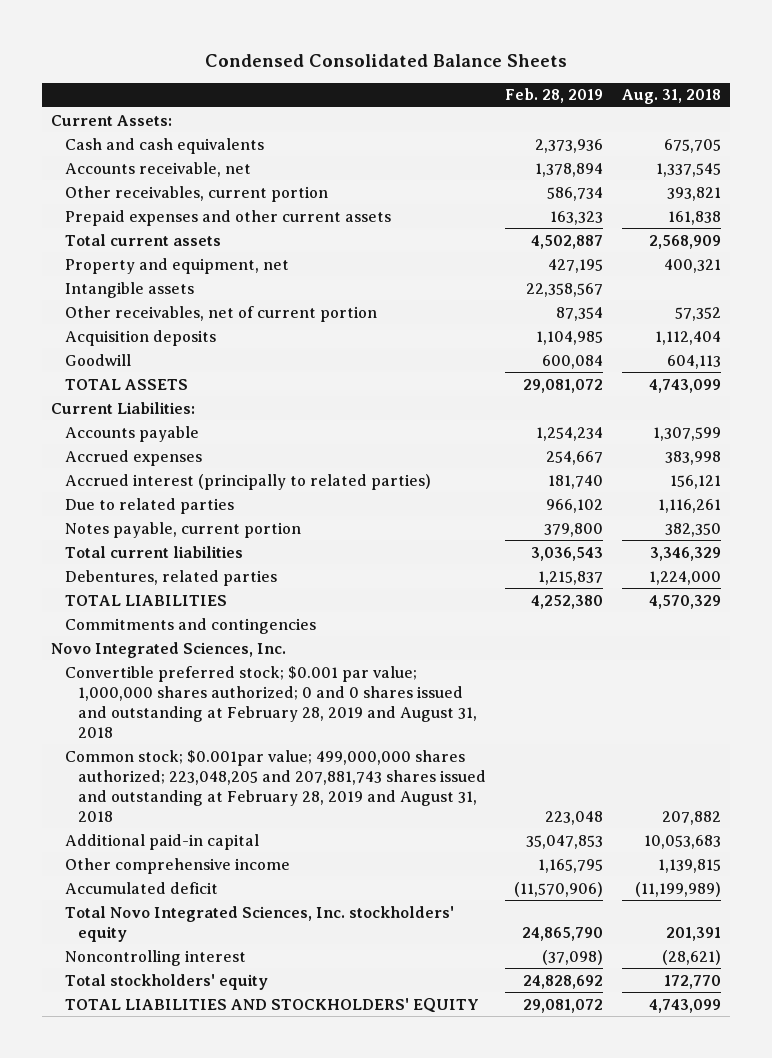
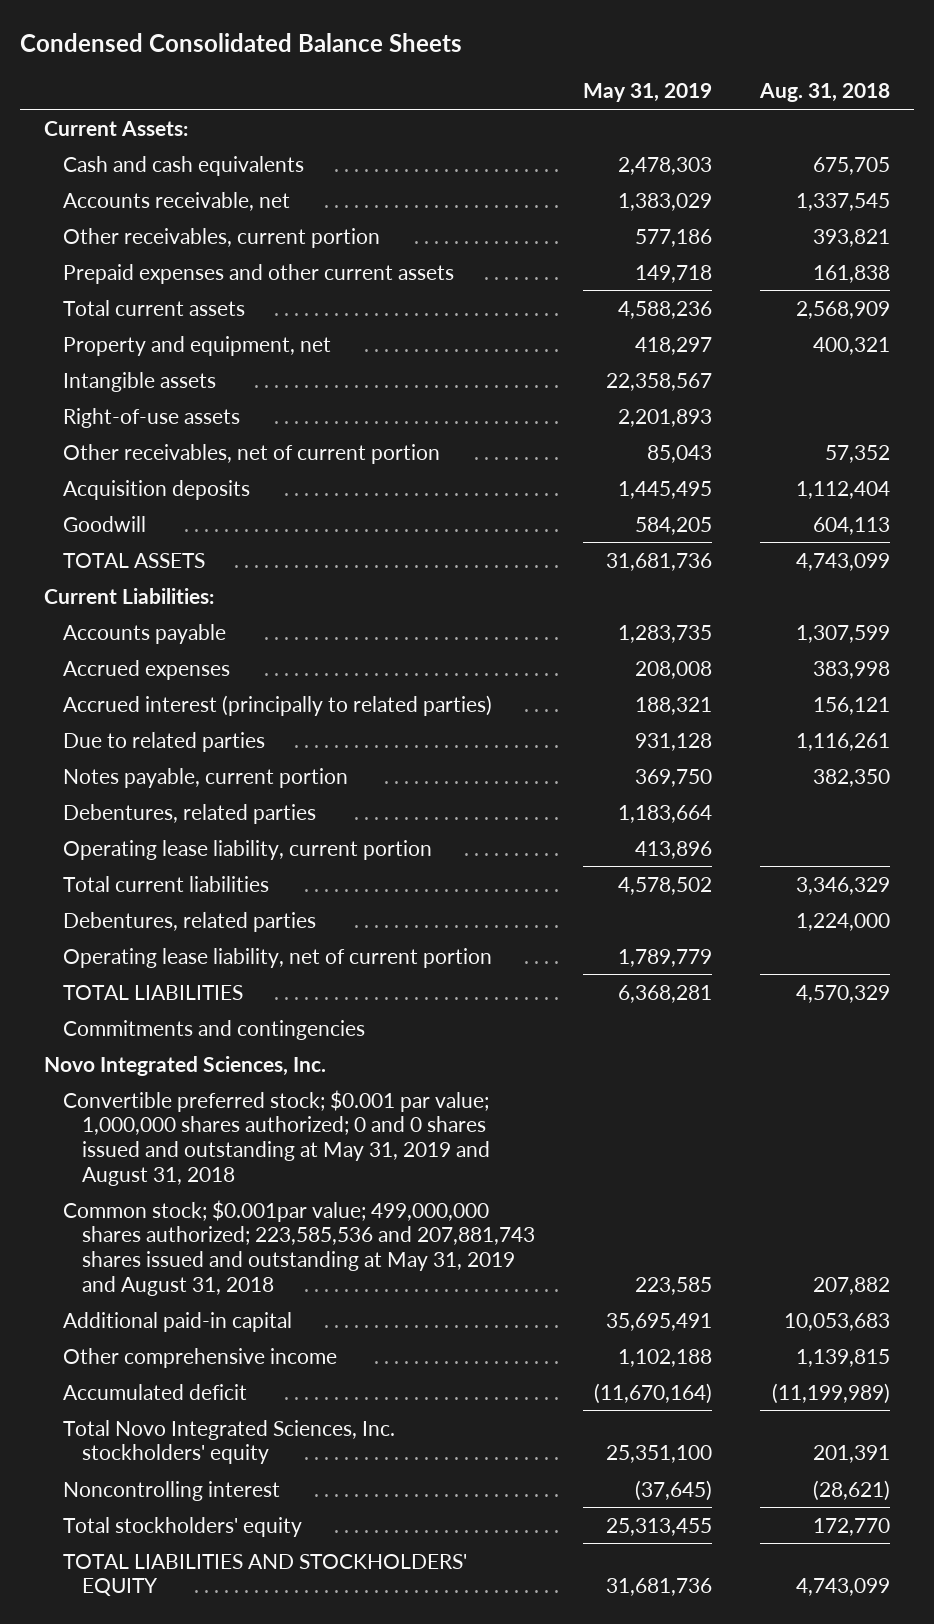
- | Feb. 28, 2019 | Aug. 31, 2018
+ | May 31, 2019 | Aug. 31, 2018
+ Right-of-use assets | 2,201,893 |
+ Debentures, related parties | 1,183,664 |
+ Operating lease liability, current portion | 413,896 |
+ Operating lease liability, net of current portion | 1,789,779 |
- Convertible preferred stock; $0.001 par value; 1,000,000 shares authorized; 0 and 0 shares issued and outstanding at February 28, 2019 and August 31, 2018
- Common stock; $0.001par value; 499,000,000 shares authorized; 223,048,205 and 207,881,743 shares issued and outstanding at February 28, 2019 and August 31, 2018 | 223,048 | 207,882
+ Convertible preferred stock; $0.001 par value; 1,000,000 shares authorized; 0 and 0 shares issued and outstanding at May 31, 2019 and August 31, 2018
+ Common stock; $0.001par value; 499,000,000 shares authorized; 223,585,536 and 207,881,743 shares issued and outstanding at May 31, 2019 and August 31, 2018 | 223,585 | 207,882

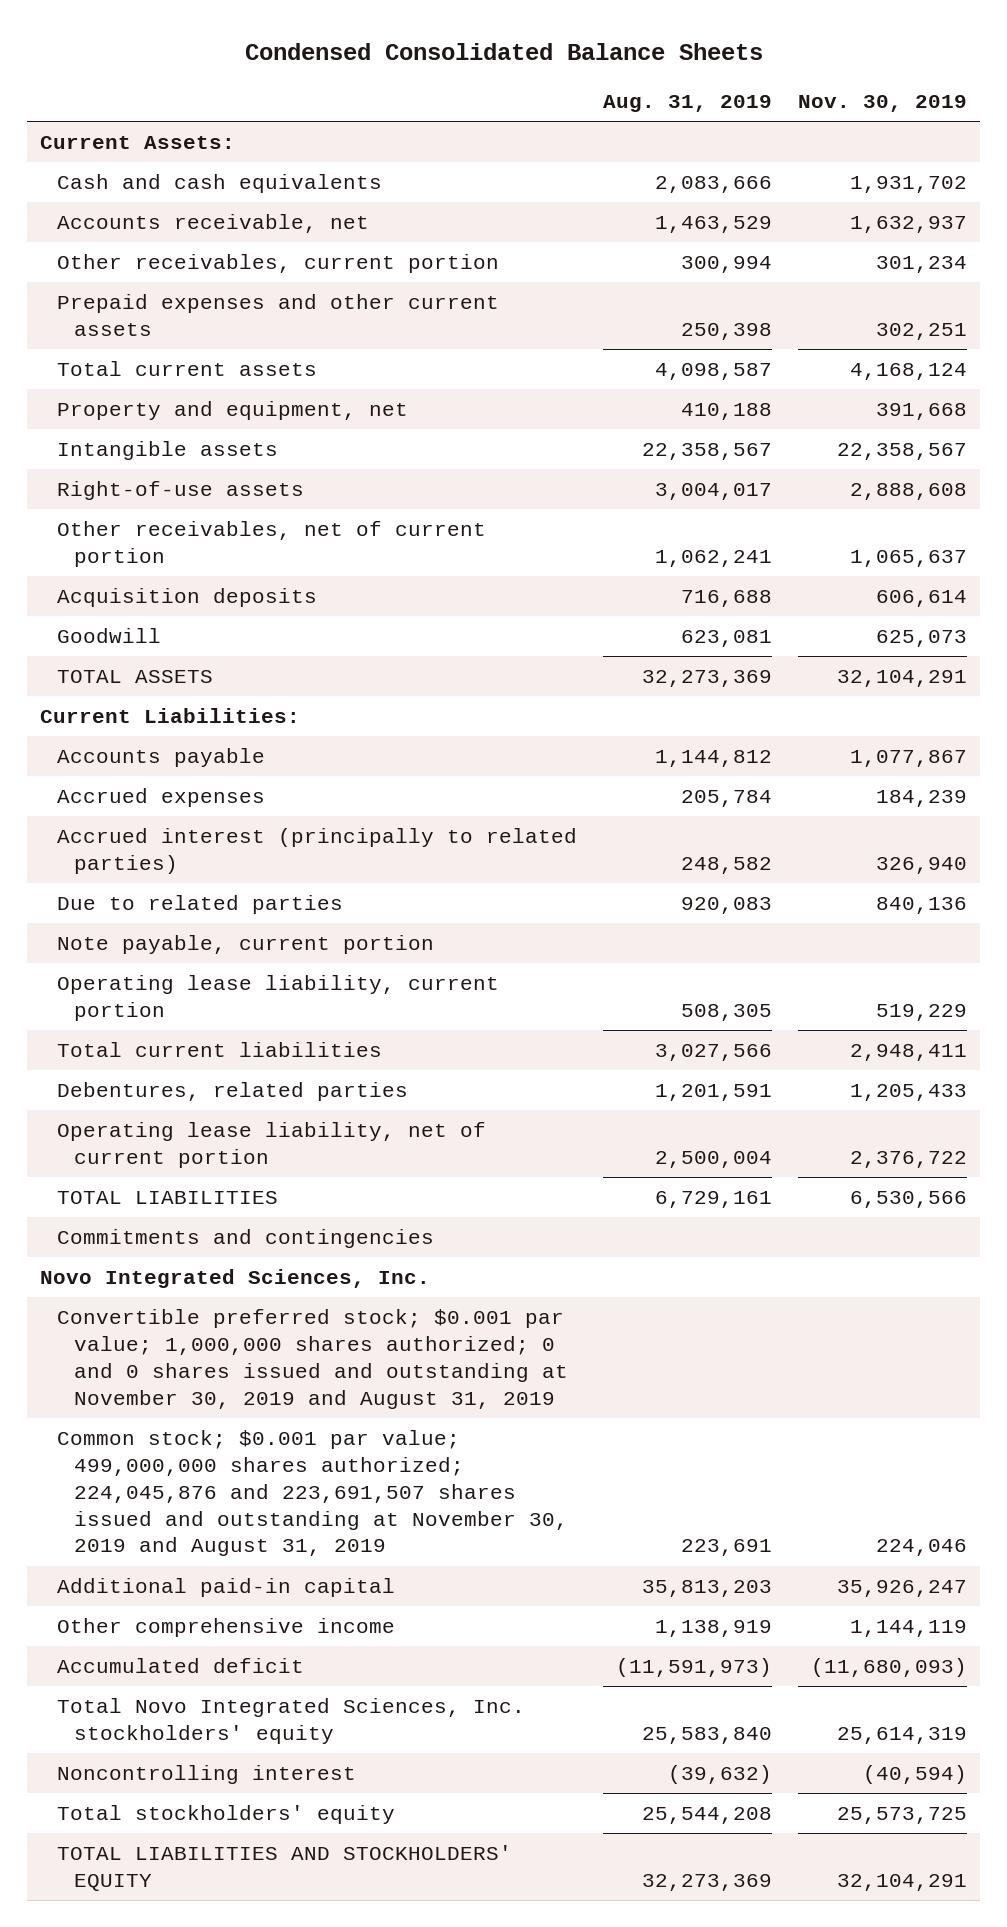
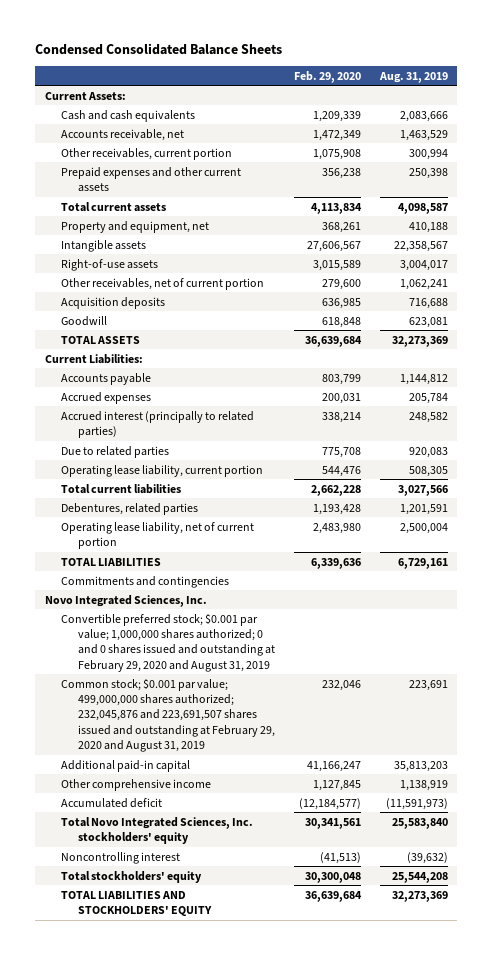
- | Aug. 31, 2019 | Nov. 30, 2019
+ | Feb. 29, 2020 | Aug. 31, 2019
- Note payable, current portion
- Convertible preferred stock; $0.001 par value; 1,000,000 shares authorized; 0 and 0 shares issued and outstanding at November 30, 2019 and August 31, 2019
- Common stock; $0.001 par value; 499,000,000 shares authorized; 224,045,876 and 223,691,507 shares issued and outstanding at November 30, 2019 and August 31, 2019 | 223,691 | 224,046
+ Convertible preferred stock; $0.001 par value; 1,000,000 shares authorized; 0 and 0 shares issued and outstanding at February 29, 2020 and August 31, 2019
+ Common stock; $0.001 par value; 499,000,000 shares authorized; 232,045,876 and 223,691,507 shares issued and outstanding at February 29, 2020 and August 31, 2019 | 232,046 | 223,691

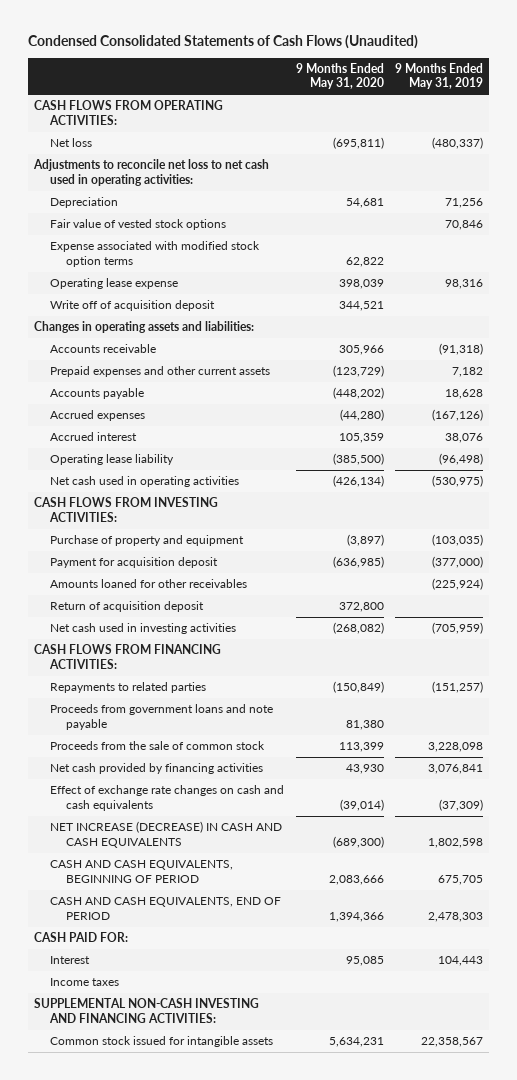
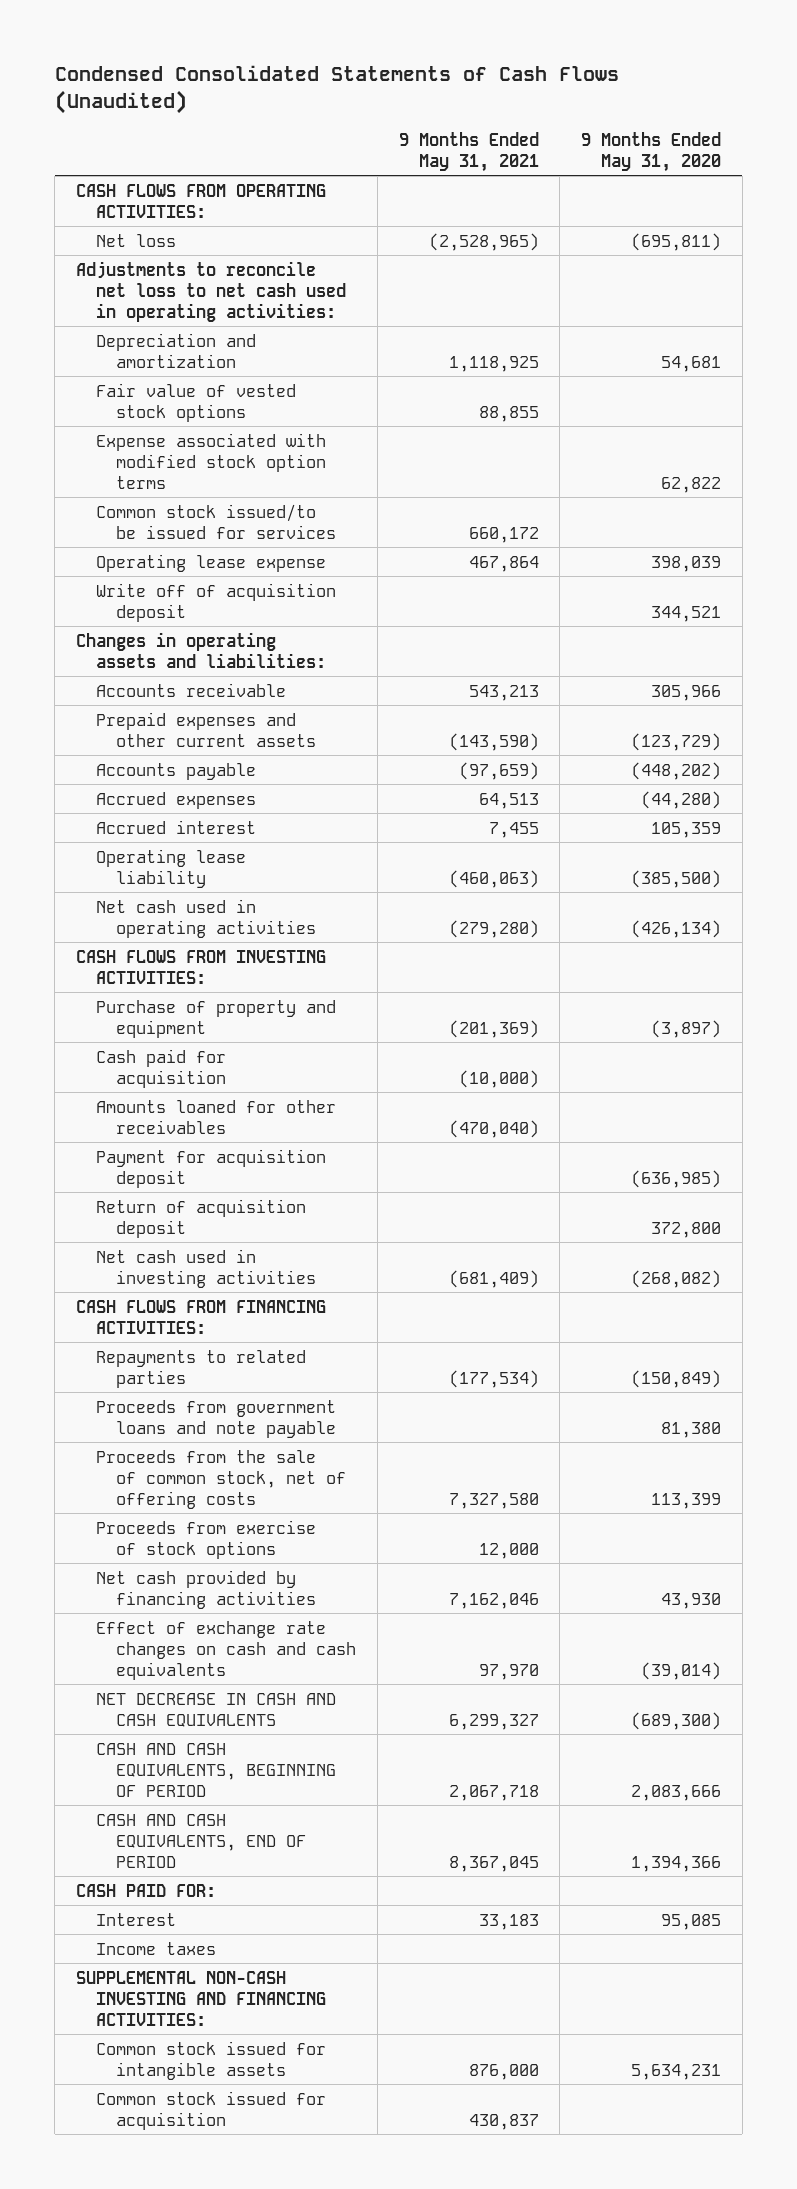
- | 9 Months Ended May 31, 2020 | 9 Months Ended May 31, 2019
+ | 9 Months Ended May 31, 2021 | 9 Months Ended May 31, 2020
- Depreciation | 54,681 | 71,256
+ Depreciation and amortization | 1,118,925 | 54,681
+ Common stock issued/to be issued for services | 660,172 |
+ Cash paid for acquisition | (10,000) |
moved down: Payment for acquisition deposit | | (636,985)
- Proceeds from the sale of common stock | 113,399 | 3,228,098
+ Proceeds from the sale of common stock, net of offering costs | 7,327,580 | 113,399
+ Proceeds from exercise of stock options | 12,000 |
- NET INCREASE (DECREASE) IN CASH AND CASH EQUIVALENTS | (689,300) | 1,802,598
+ NET DECREASE IN CASH AND CASH EQUIVALENTS | 6,299,327 | (689,300)
+ Common stock issued for acquisition | 430,837 |

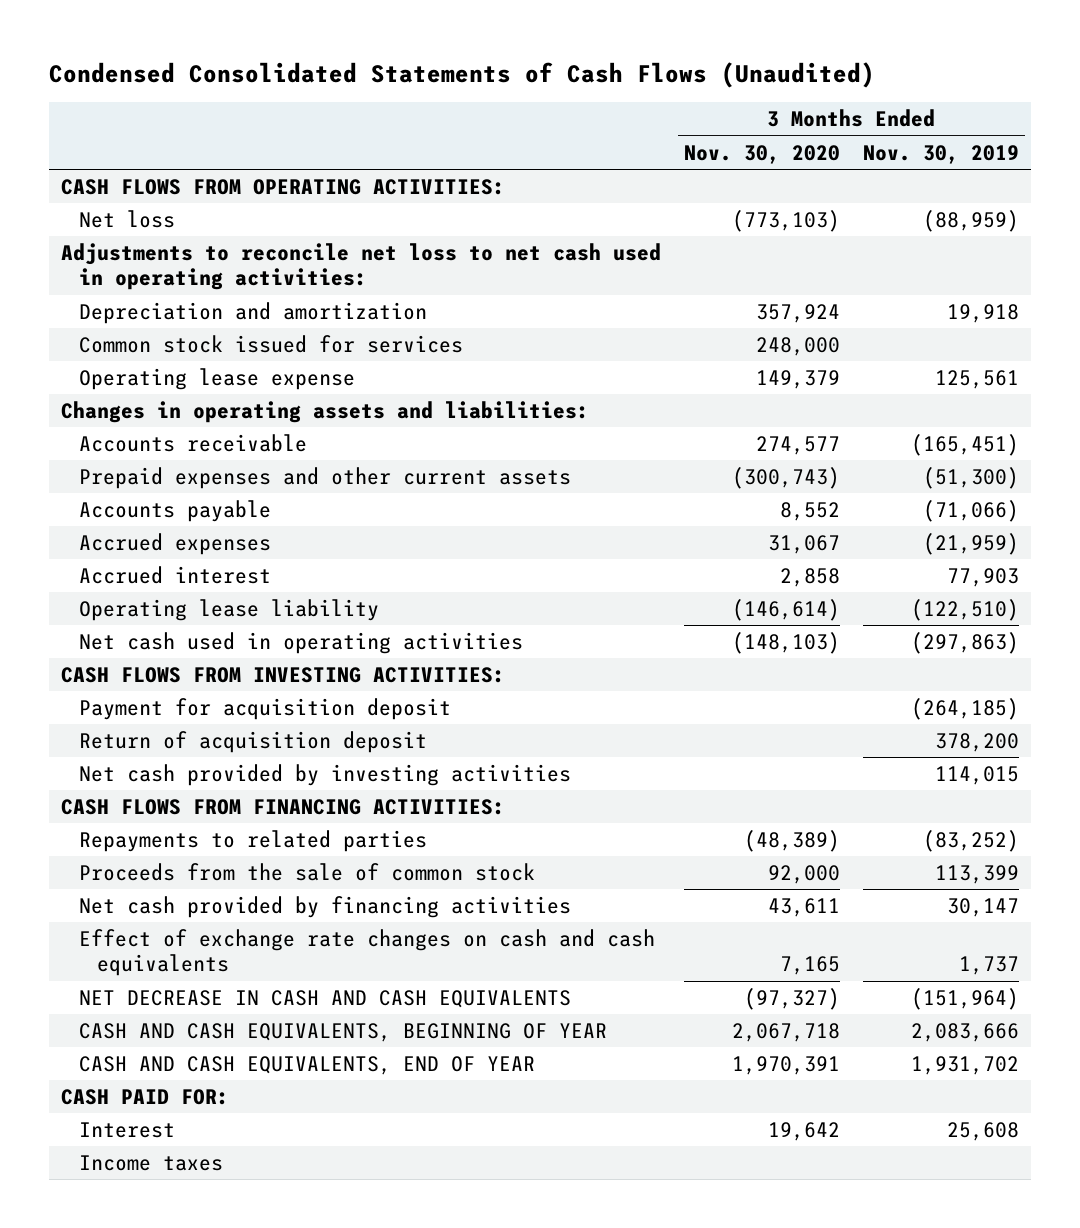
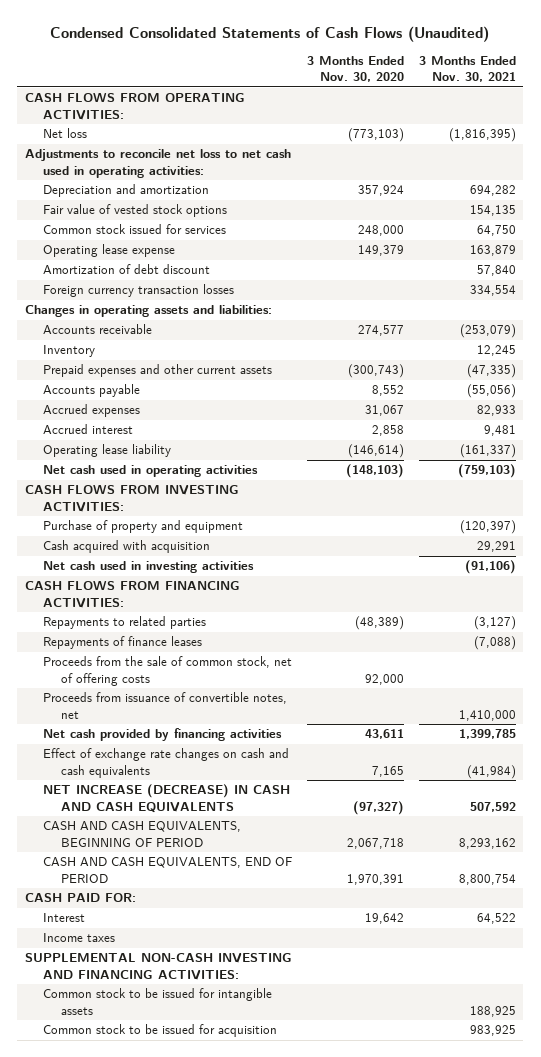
- | 3 Months Ended Nov. 30, 2020 | 3 Months Ended Nov. 30, 2019
+ | 3 Months Ended Nov. 30, 2020 | 3 Months Ended Nov. 30, 2021
+ Fair value of vested stock options | | 154,135
+ Amortization of debt discount | | 57,840
+ Foreign currency transaction losses | | 334,554
+ Inventory | | 12,245
- Payment for acquisition deposit | | (264,185)
- Return of acquisition deposit | | 378,200
- Net cash provided by investing activities | | 114,015
+ Purchase of property and equipment | | (120,397)
+ Cash acquired with acquisition | | 29,291
+ Net cash used in investing activities | | (91,106)
- Proceeds from the sale of common stock | 92,000 | 113,399
+ Repayments of finance leases | | (7,088)
+ Proceeds from the sale of common stock, net of offering costs | 92,000 |
+ Proceeds from issuance of convertible notes, net | | 1,410,000
- NET DECREASE IN CASH AND CASH EQUIVALENTS | (97,327) | (151,964)
- CASH AND CASH EQUIVALENTS, BEGINNING OF YEAR | 2,067,718 | 2,083,666
- CASH AND CASH EQUIVALENTS, END OF YEAR | 1,970,391 | 1,931,702
+ NET INCREASE (DECREASE) IN CASH AND CASH EQUIVALENTS | (97,327) | 507,592
+ CASH AND CASH EQUIVALENTS, BEGINNING OF PERIOD | 2,067,718 | 8,293,162
+ CASH AND CASH EQUIVALENTS, END OF PERIOD | 1,970,391 | 8,800,754
+ SUPPLEMENTAL NON-CASH INVESTING AND FINANCING ACTIVITIES:
+ Common stock to be issued for intangible assets | | 188,925
+ Common stock to be issued for acquisition | | 983,925

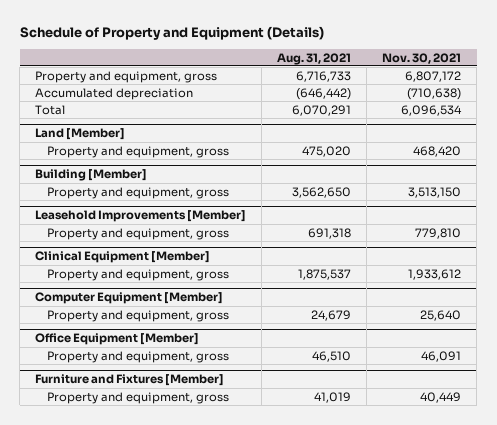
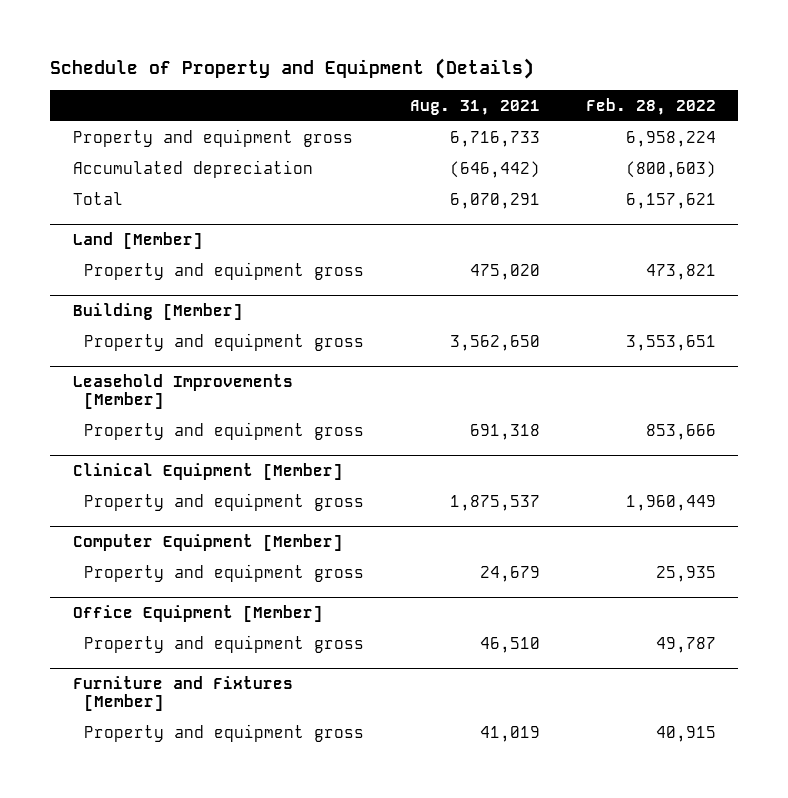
- | Aug. 31, 2021 | Nov. 30, 2021
+ | Aug. 31, 2021 | Feb. 28, 2022
- Property and equipment, gross | 6,716,733 | 6,807,172
+ Property and equipment gross | 6,716,733 | 6,958,224
@ Land [Member]
- Property and equipment, gross | 475,020 | 468,420
+ Property and equipment gross | 475,020 | 473,821
@ Building [Member]
- Property and equipment, gross | 3,562,650 | 3,513,150
+ Property and equipment gross | 3,562,650 | 3,553,651
@ Leasehold Improvements [Member]
- Property and equipment, gross | 691,318 | 779,810
+ Property and equipment gross | 691,318 | 853,666
@ Clinical Equipment [Member]
- Property and equipment, gross | 1,875,537 | 1,933,612
+ Property and equipment gross | 1,875,537 | 1,960,449
@ Computer Equipment [Member]
- Property and equipment, gross | 24,679 | 25,640
+ Property and equipment gross | 24,679 | 25,935
@ Office Equipment [Member]
- Property and equipment, gross | 46,510 | 46,091
+ Property and equipment gross | 46,510 | 49,787
@ Furniture and Fixtures [Member]
- Property and equipment, gross | 41,019 | 40,449
+ Property and equipment gross | 41,019 | 40,915

